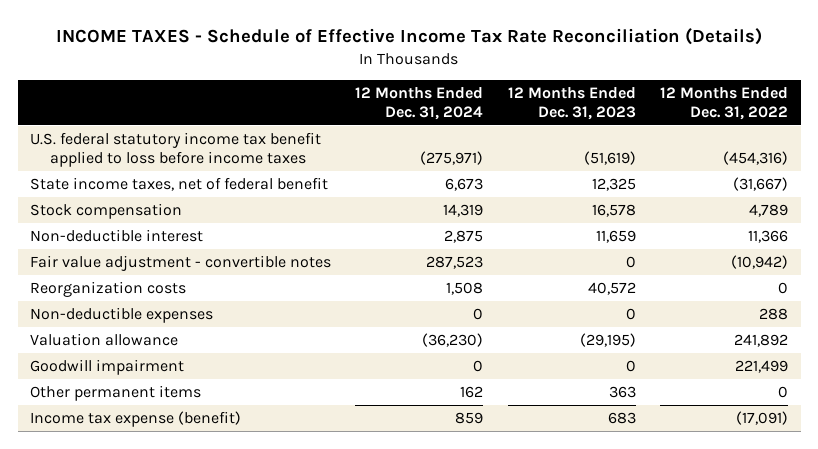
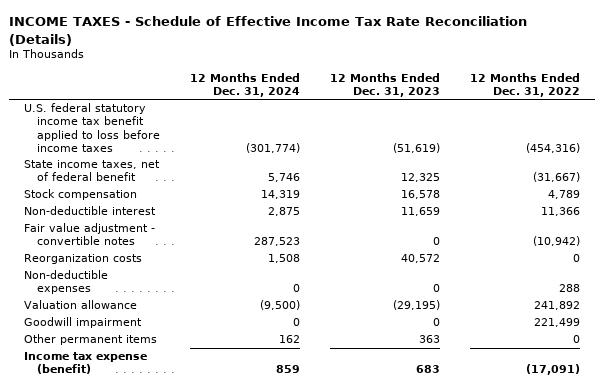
- U.S. federal statutory income tax benefit applied to loss before income taxes | (275,971) | (51,619) | (454,316)
- State income taxes, net of federal benefit | 6,673 | 12,325 | (31,667)
+ U.S. federal statutory income tax benefit applied to loss before income taxes | (301,774) | (51,619) | (454,316)
+ State income taxes, net of federal benefit | 5,746 | 12,325 | (31,667)
- Valuation allowance | (36,230) | (29,195) | 241,892
+ Valuation allowance | (9,500) | (29,195) | 241,892

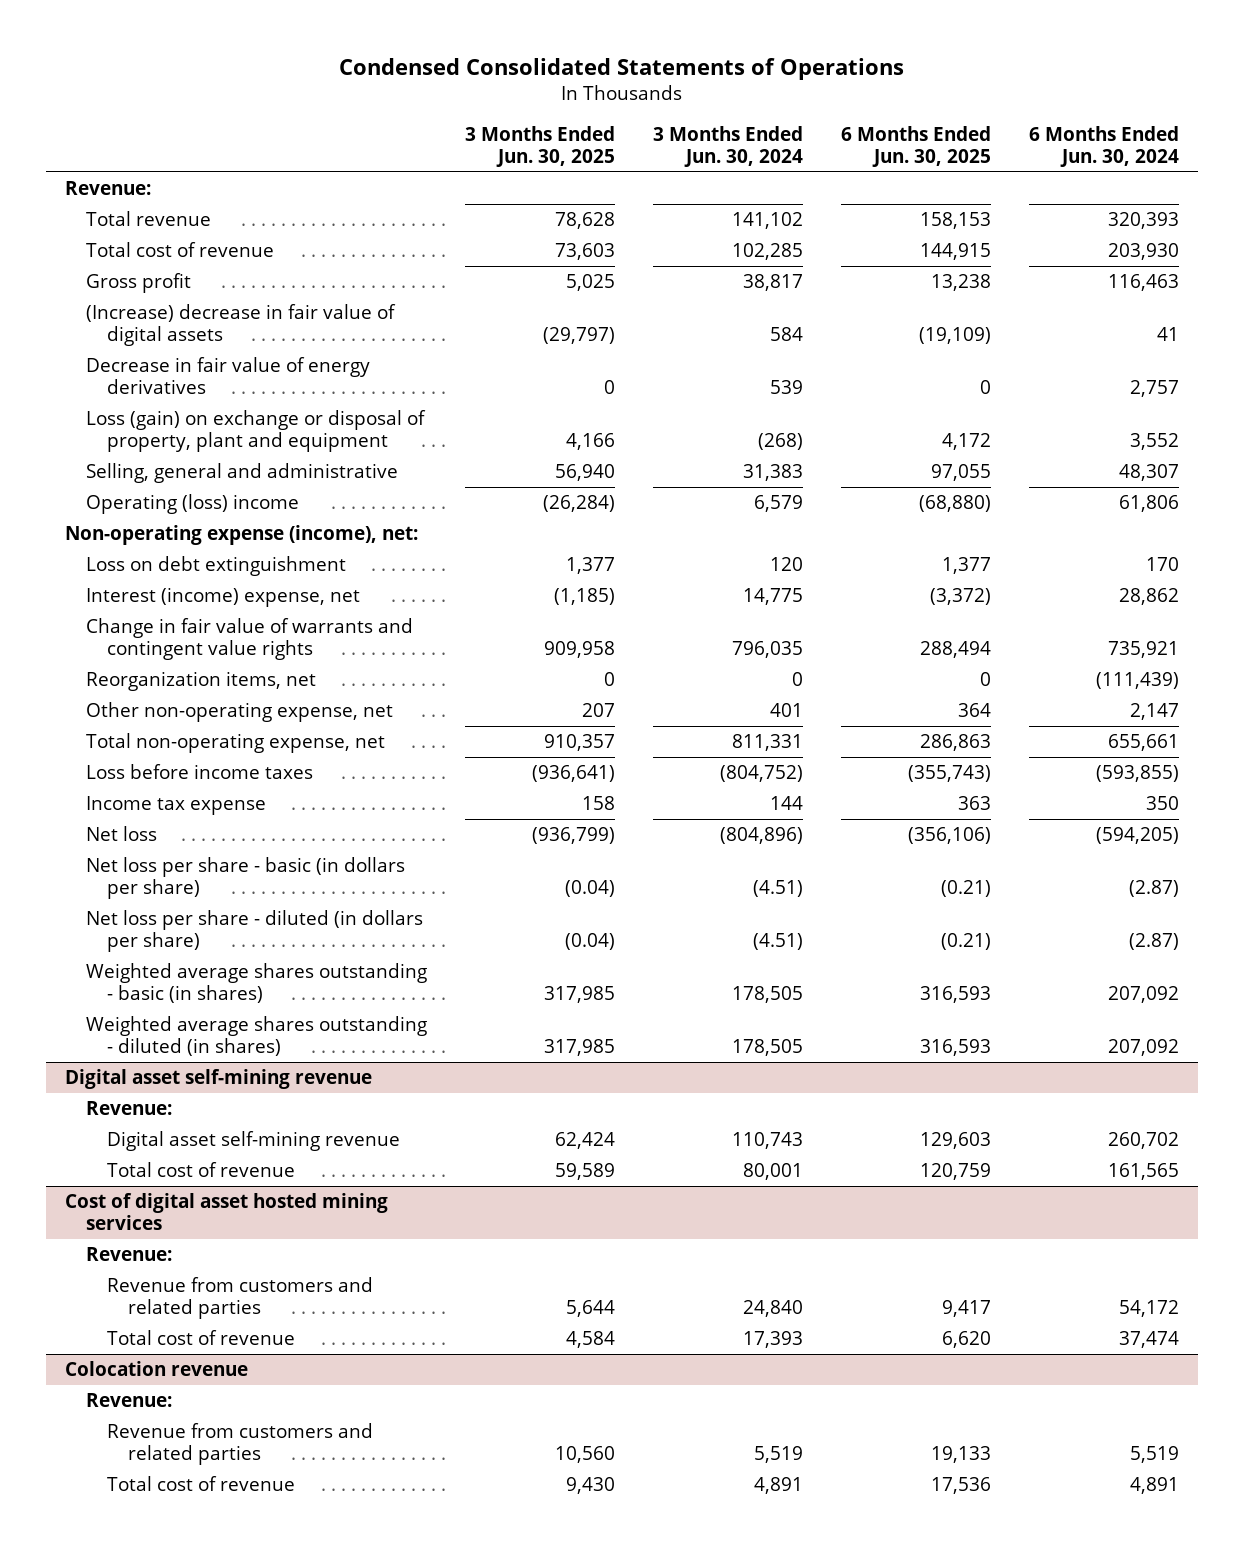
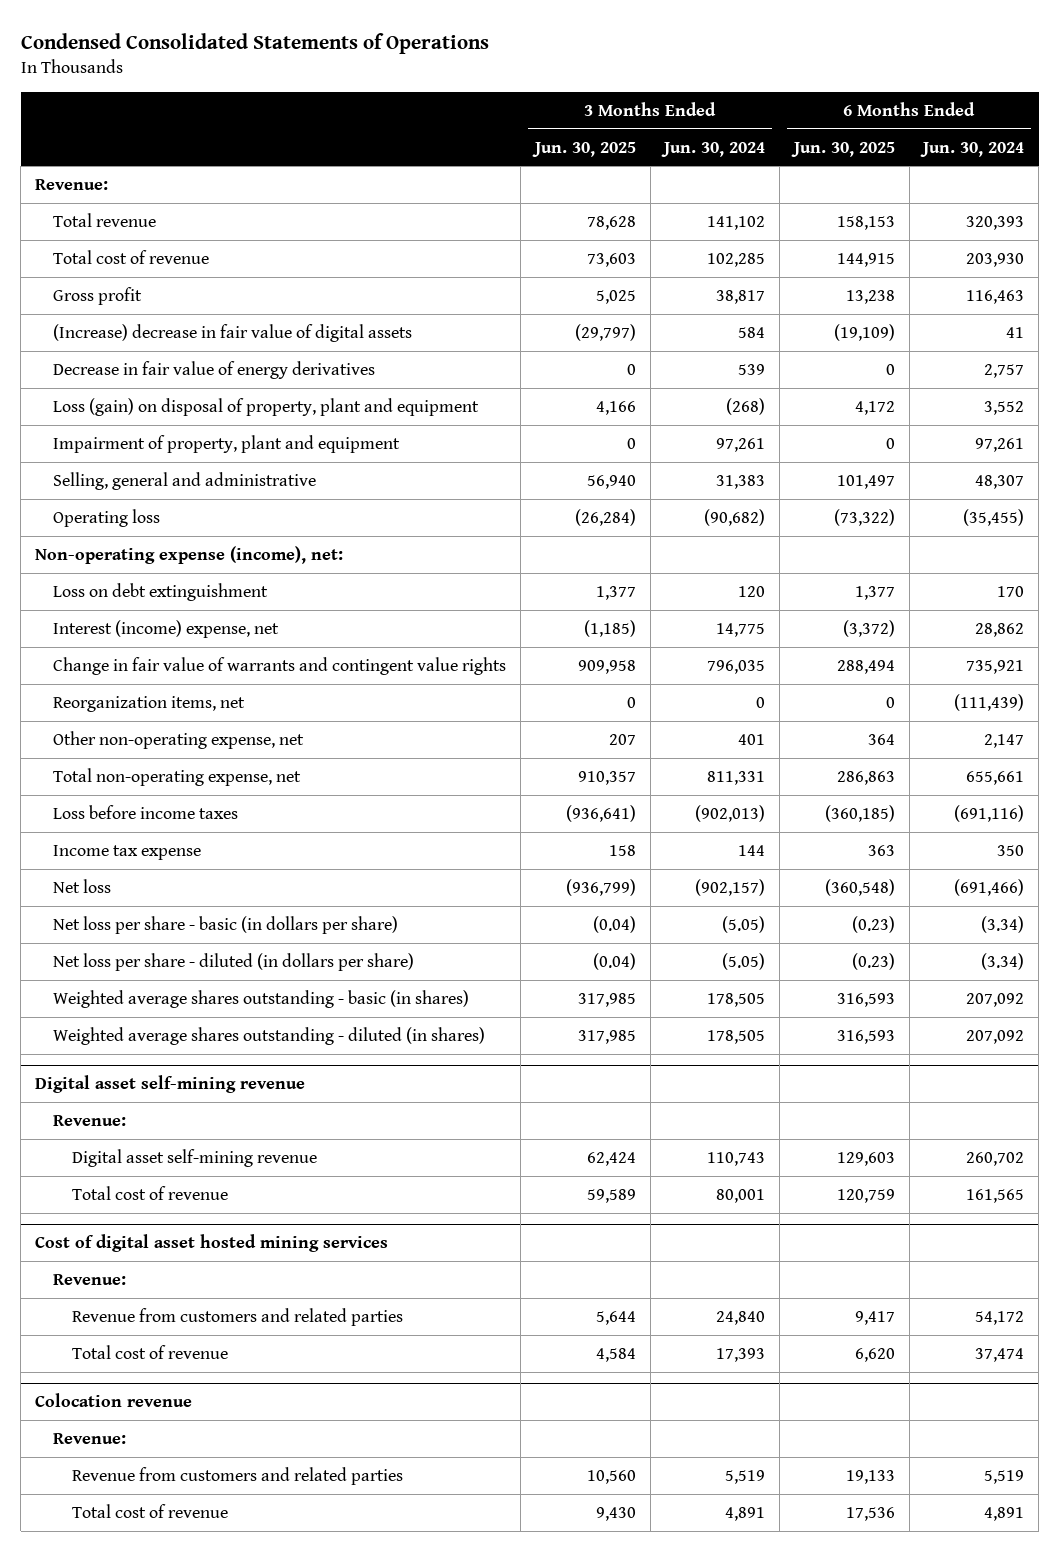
- Loss (gain) on exchange or disposal of property, plant and equipment | 4,166 | (268) | 4,172 | 3,552
- Selling, general and administrative | 56,940 | 31,383 | 97,055 | 48,307
- Operating (loss) income | (26,284) | 6,579 | (68,880) | 61,806
+ Loss (gain) on disposal of property, plant and equipment | 4,166 | (268) | 4,172 | 3,552
+ Impairment of property, plant and equipment | 0 | 97,261 | 0 | 97,261
+ Selling, general and administrative | 56,940 | 31,383 | 101,497 | 48,307
+ Operating loss | (26,284) | (90,682) | (73,322) | (35,455)
- Loss before income taxes | (936,641) | (804,752) | (355,743) | (593,855)
+ Loss before income taxes | (936,641) | (902,013) | (360,185) | (691,116)
- Net loss | (936,799) | (804,896) | (356,106) | (594,205)
- Net loss per share - basic (in dollars per share) | (0.04) | (4.51) | (0.21) | (2.87)
- Net loss per share - diluted (in dollars per share) | (0.04) | (4.51) | (0.21) | (2.87)
+ Net loss | (936,799) | (902,157) | (360,548) | (691,466)
+ Net loss per share - basic (in dollars per share) | (0.04) | (5.05) | (0.23) | (3.34)
+ Net loss per share - diluted (in dollars per share) | (0.04) | (5.05) | (0.23) | (3.34)

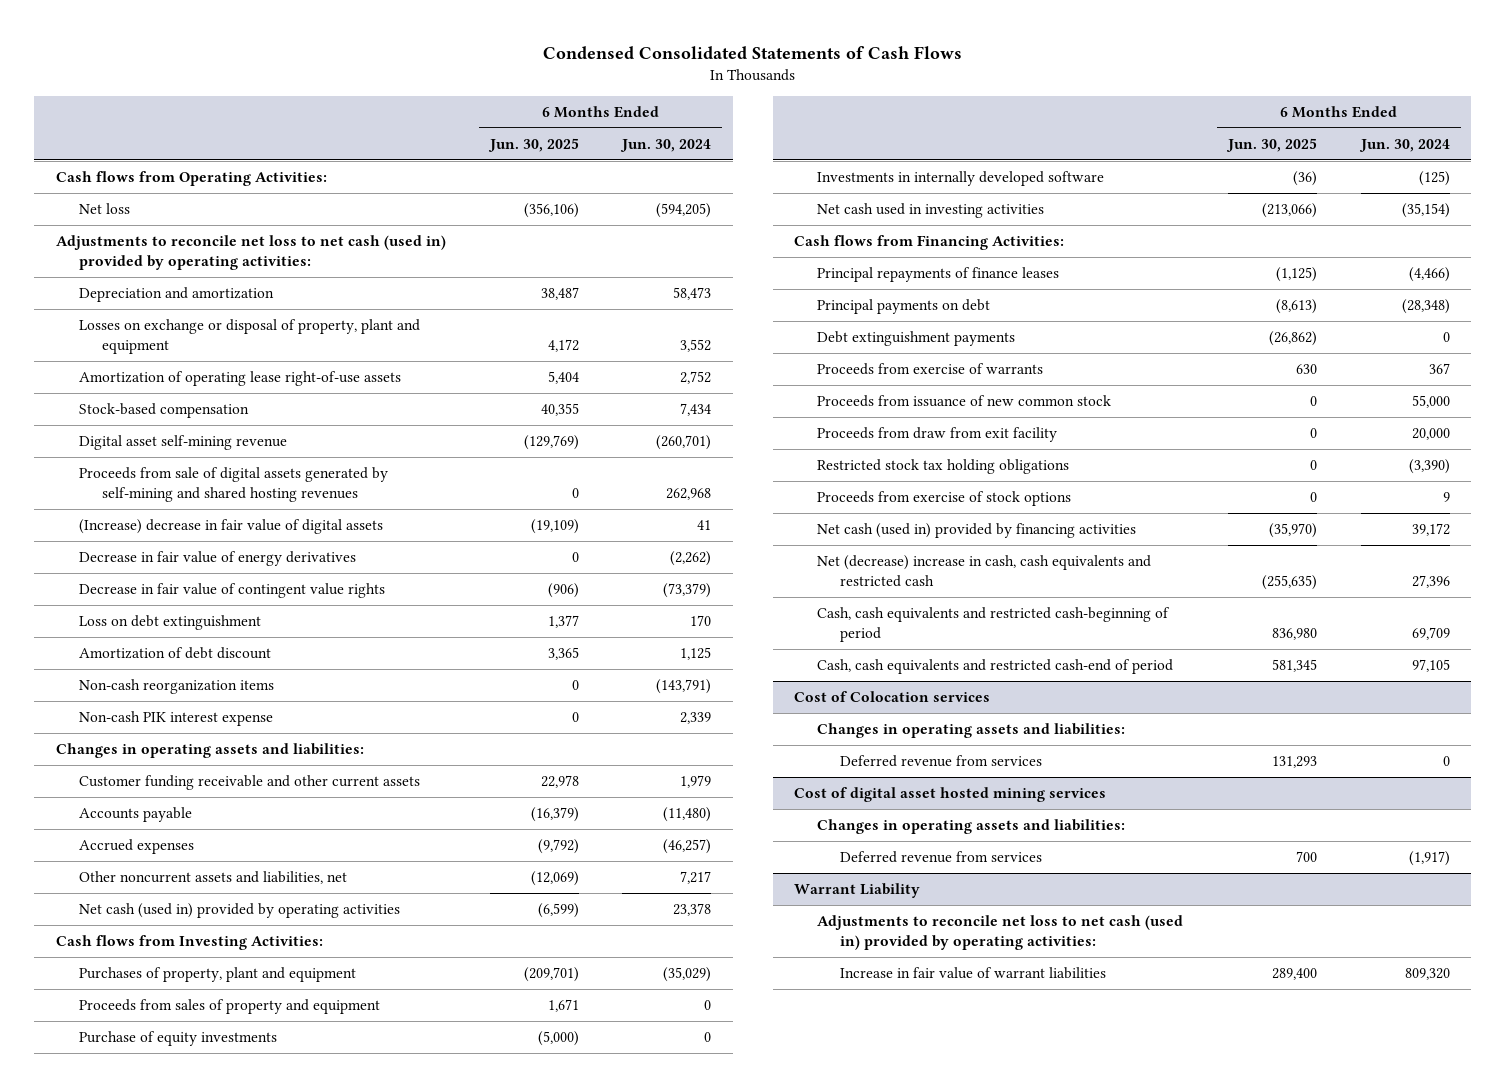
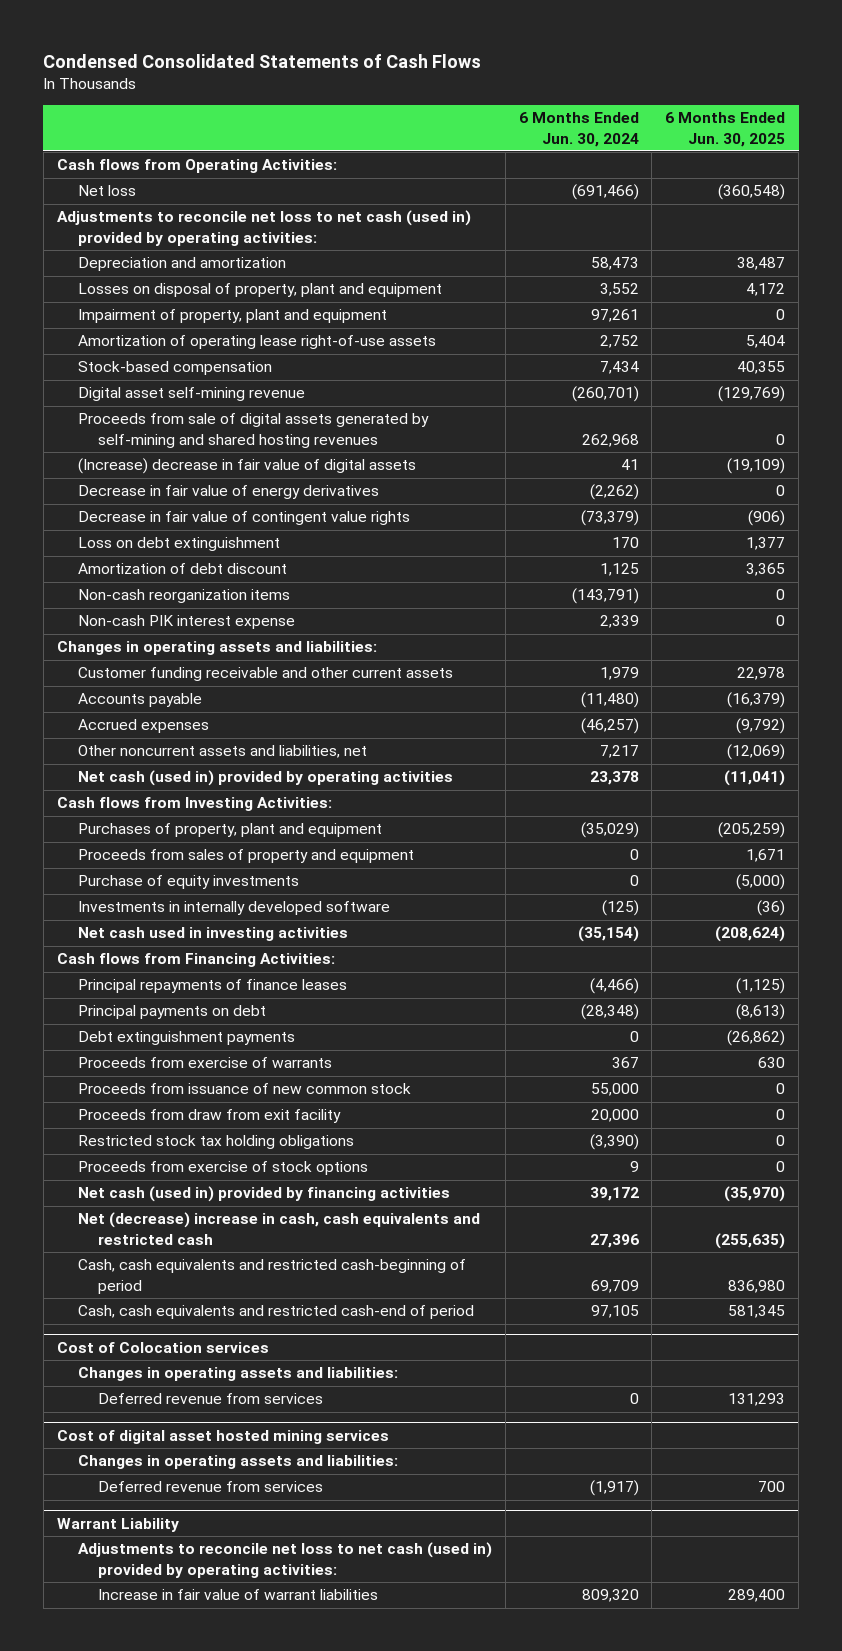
- | 6 Months Ended Jun. 30, 2025 | 6 Months Ended Jun. 30, 2024
+ | 6 Months Ended Jun. 30, 2024 | 6 Months Ended Jun. 30, 2025
- Net loss | (356,106) | (594,205)
+ Net loss | (691,466) | (360,548)
- Losses on exchange or disposal of property, plant and equipment | 4,172 | 3,552
+ Losses on disposal of property, plant and equipment | 3,552 | 4,172
+ Impairment of property, plant and equipment | 97,261 | 0
- Net cash (used in) provided by operating activities | (6,599) | 23,378
+ Net cash (used in) provided by operating activities | 23,378 | (11,041)
- Purchases of property, plant and equipment | (209,701) | (35,029)
+ Purchases of property, plant and equipment | (35,029) | (205,259)
- Net cash used in investing activities | (213,066) | (35,154)
+ Net cash used in investing activities | (35,154) | (208,624)

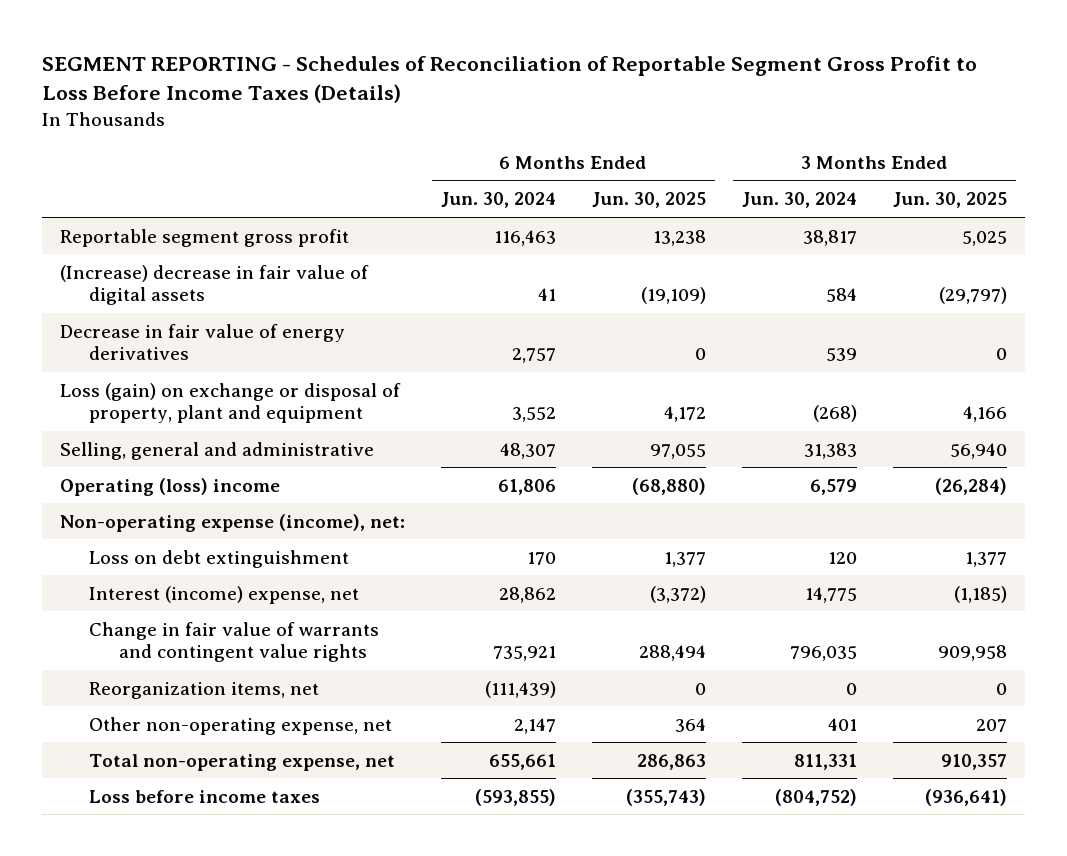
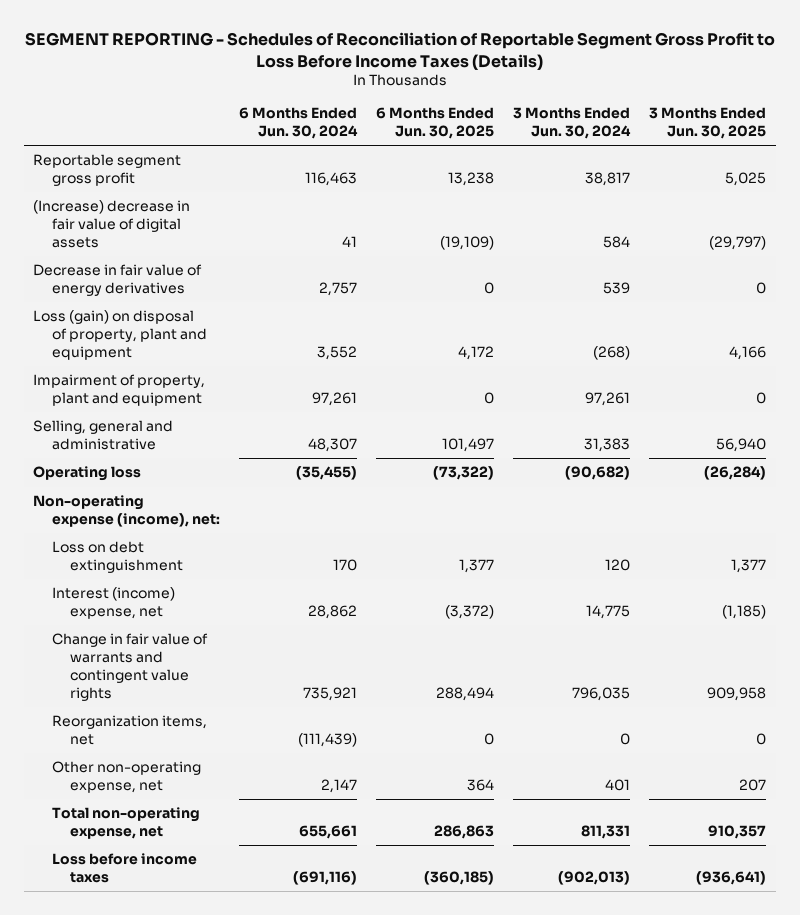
- Loss (gain) on exchange or disposal of property, plant and equipment | 3,552 | 4,172 | (268) | 4,166
- Selling, general and administrative | 48,307 | 97,055 | 31,383 | 56,940
- Operating (loss) income | 61,806 | (68,880) | 6,579 | (26,284)
+ Loss (gain) on disposal of property, plant and equipment | 3,552 | 4,172 | (268) | 4,166
+ Impairment of property, plant and equipment | 97,261 | 0 | 97,261 | 0
+ Selling, general and administrative | 48,307 | 101,497 | 31,383 | 56,940
+ Operating loss | (35,455) | (73,322) | (90,682) | (26,284)
- Loss before income taxes | (593,855) | (355,743) | (804,752) | (936,641)
+ Loss before income taxes | (691,116) | (360,185) | (902,013) | (936,641)

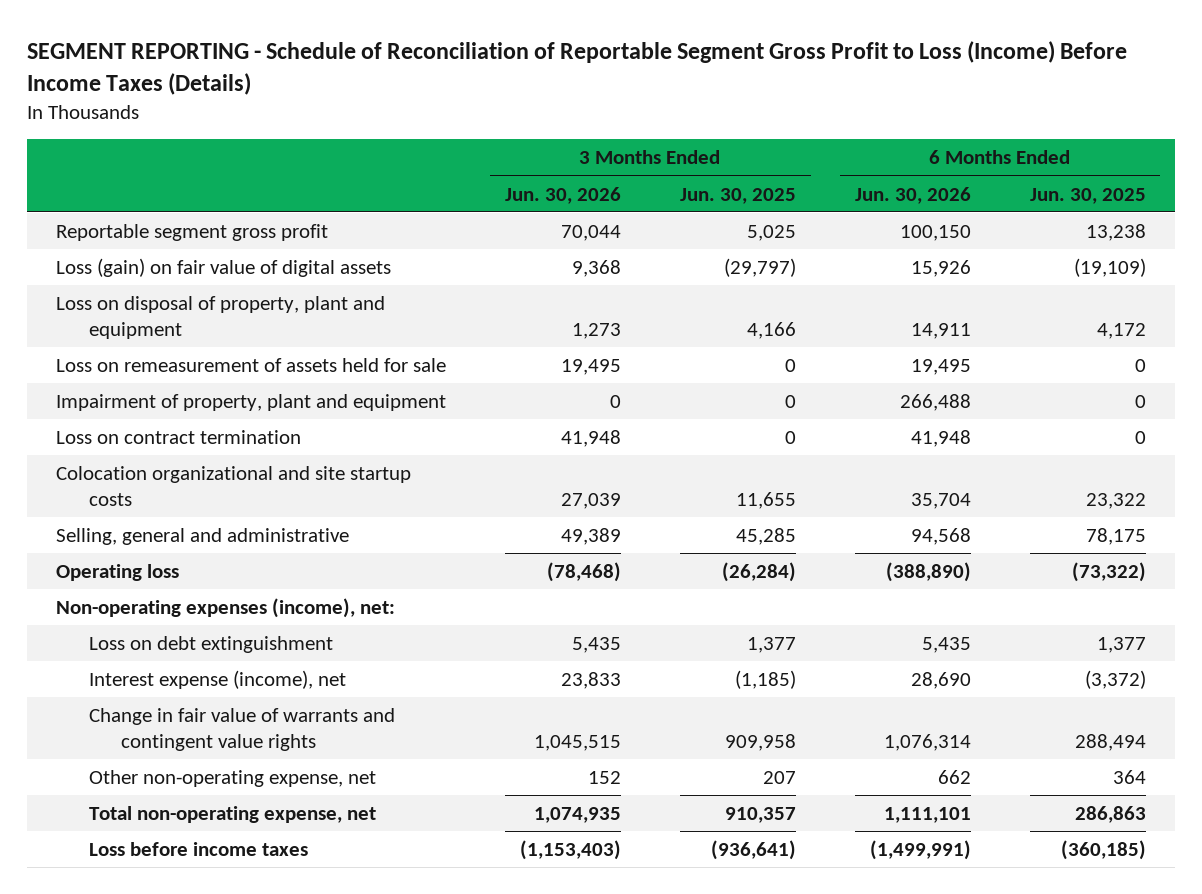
- SEGMENT REPORTING - Schedules of Reconciliation of Reportable Segment Gross Profit to Loss Before Income Taxes (Details)
+ SEGMENT REPORTING - Schedule of Reconciliation of Reportable Segment Gross Profit to Loss (Income) Before Income Taxes (Details)
- | 6 Months Ended Jun. 30, 2024 | 6 Months Ended Jun. 30, 2025 | 3 Months Ended Jun. 30, 2024 | 3 Months Ended Jun. 30, 2025
+ | 3 Months Ended Jun. 30, 2026 | 3 Months Ended Jun. 30, 2025 | 6 Months Ended Jun. 30, 2026 | 6 Months Ended Jun. 30, 2025
- (Increase) decrease in fair value of digital assets | 41 | (19,109) | 584 | (29,797)
- Decrease in fair value of energy derivatives | 2,757 | 0 | 539 | 0
- Loss (gain) on disposal of property, plant and equipment | 3,552 | 4,172 | (268) | 4,166
+ Loss (gain) on fair value of digital assets | 9,368 | (29,797) | 15,926 | (19,109)
+ Loss on disposal of property, plant and equipment | 1,273 | 4,166 | 14,911 | 4,172
+ Loss on remeasurement of assets held for sale | 19,495 | 0 | 19,495 | 0
- Selling, general and administrative | 48,307 | 101,497 | 31,383 | 56,940
+ Loss on contract termination | 41,948 | 0 | 41,948 | 0
+ Colocation organizational and site startup costs | 27,039 | 11,655 | 35,704 | 23,322
+ Selling, general and administrative | 49,389 | 45,285 | 94,568 | 78,175
- Non-operating expense (income), net:
+ Non-operating expenses (income), net:
- Interest (income) expense, net | 28,862 | (3,372) | 14,775 | (1,185)
+ Interest expense (income), net | 23,833 | (1,185) | 28,690 | (3,372)
- Reorganization items, net | (111,439) | 0 | 0 | 0

